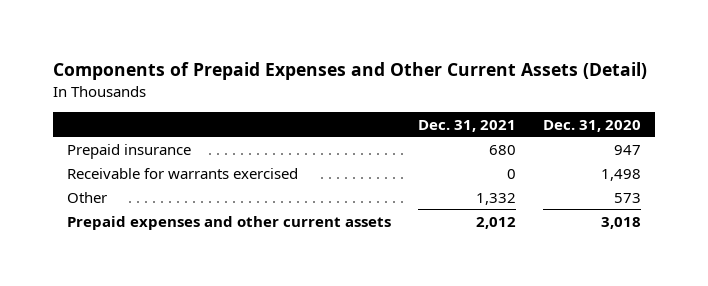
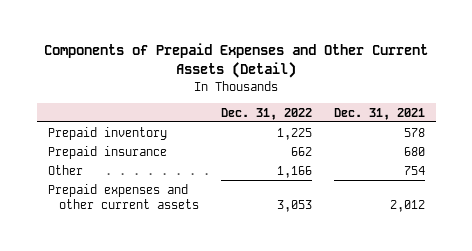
- | Dec. 31, 2021 | Dec. 31, 2020
+ | Dec. 31, 2022 | Dec. 31, 2021
+ Prepaid inventory | 1,225 | 578
- Receivable for warrants exercised | 0 | 1,498
- Other | 1,332 | 573
+ Other | 1,166 | 754

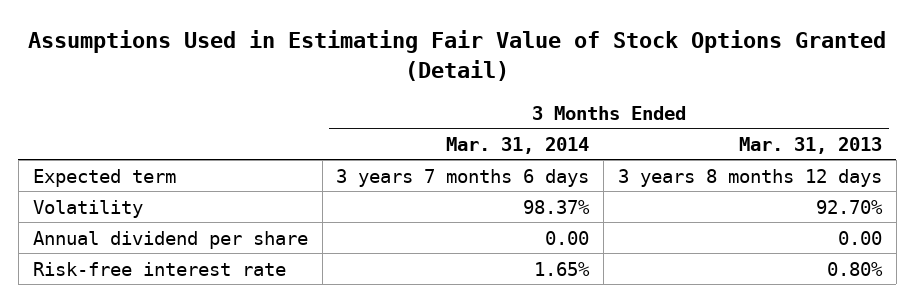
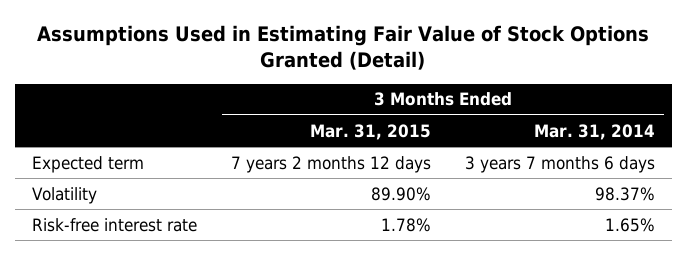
- | 3 Months Ended Mar. 31, 2014 | 3 Months Ended Mar. 31, 2013
+ | 3 Months Ended Mar. 31, 2015 | 3 Months Ended Mar. 31, 2014
- Annual dividend per share | 0.00 | 0.00

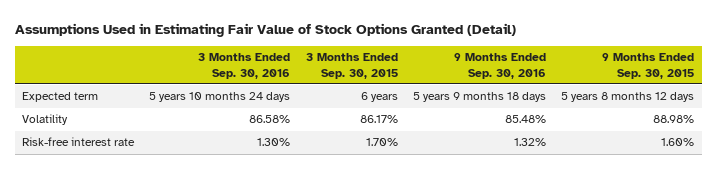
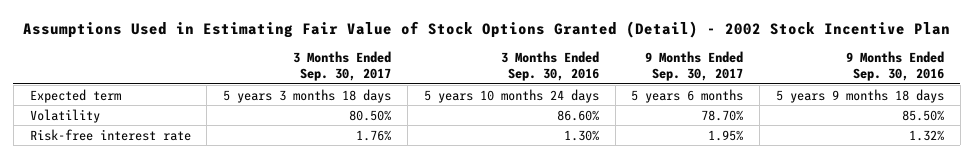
- Assumptions Used in Estimating Fair Value of Stock Options Granted (Detail)
+ Assumptions Used in Estimating Fair Value of Stock Options Granted (Detail) - 2002 Stock Incentive Plan
- | 3 Months Ended Sep. 30, 2016 | 3 Months Ended Sep. 30, 2015 | 9 Months Ended Sep. 30, 2016 | 9 Months Ended Sep. 30, 2015
+ | 3 Months Ended Sep. 30, 2017 | 3 Months Ended Sep. 30, 2016 | 9 Months Ended Sep. 30, 2017 | 9 Months Ended Sep. 30, 2016
- Volatility | 86.58% | 86.17% | 85.48% | 88.98%
+ Volatility | 80.50% | 86.60% | 78.70% | 85.50%

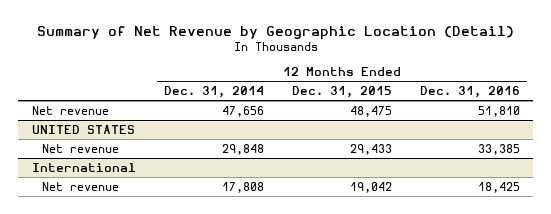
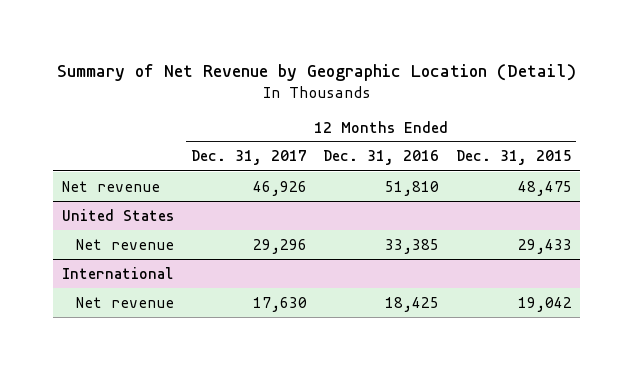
- | 12 Months Ended Dec. 31, 2014 | 12 Months Ended Dec. 31, 2015 | 12 Months Ended Dec. 31, 2016
+ | 12 Months Ended Dec. 31, 2017 | 12 Months Ended Dec. 31, 2016 | 12 Months Ended Dec. 31, 2015
- UNITED STATES
+ United States

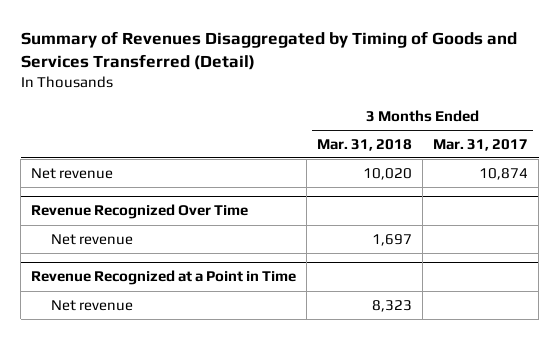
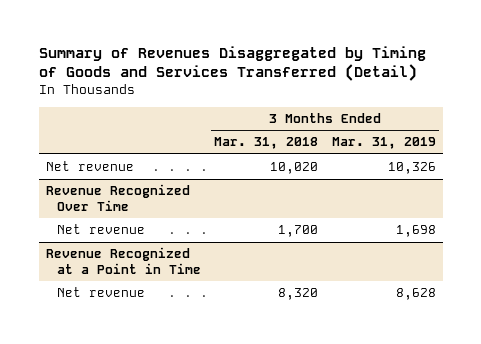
- | 3 Months Ended Mar. 31, 2018 | 3 Months Ended Mar. 31, 2017
+ | 3 Months Ended Mar. 31, 2018 | 3 Months Ended Mar. 31, 2019
@ Revenue Recognized Over Time
- Net revenue | 1,697 |
+ Net revenue | 1,700 | 1,698
@ Revenue Recognized at a Point in Time
- Net revenue | 8,323 |
+ Net revenue | 8,320 | 8,628

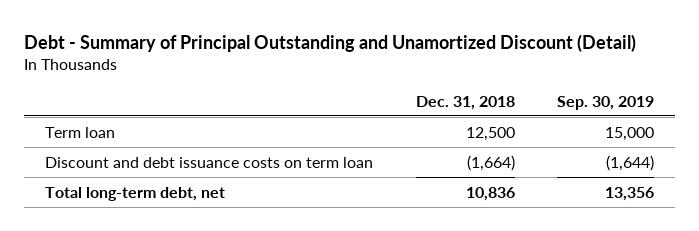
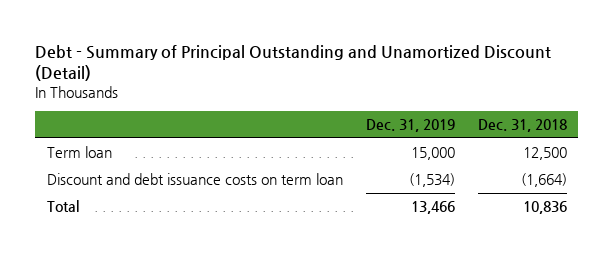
- | Dec. 31, 2018 | Sep. 30, 2019
+ | Dec. 31, 2019 | Dec. 31, 2018
- Total long-term debt, net | 10,836 | 13,356
+ Total | 13,466 | 10,836

